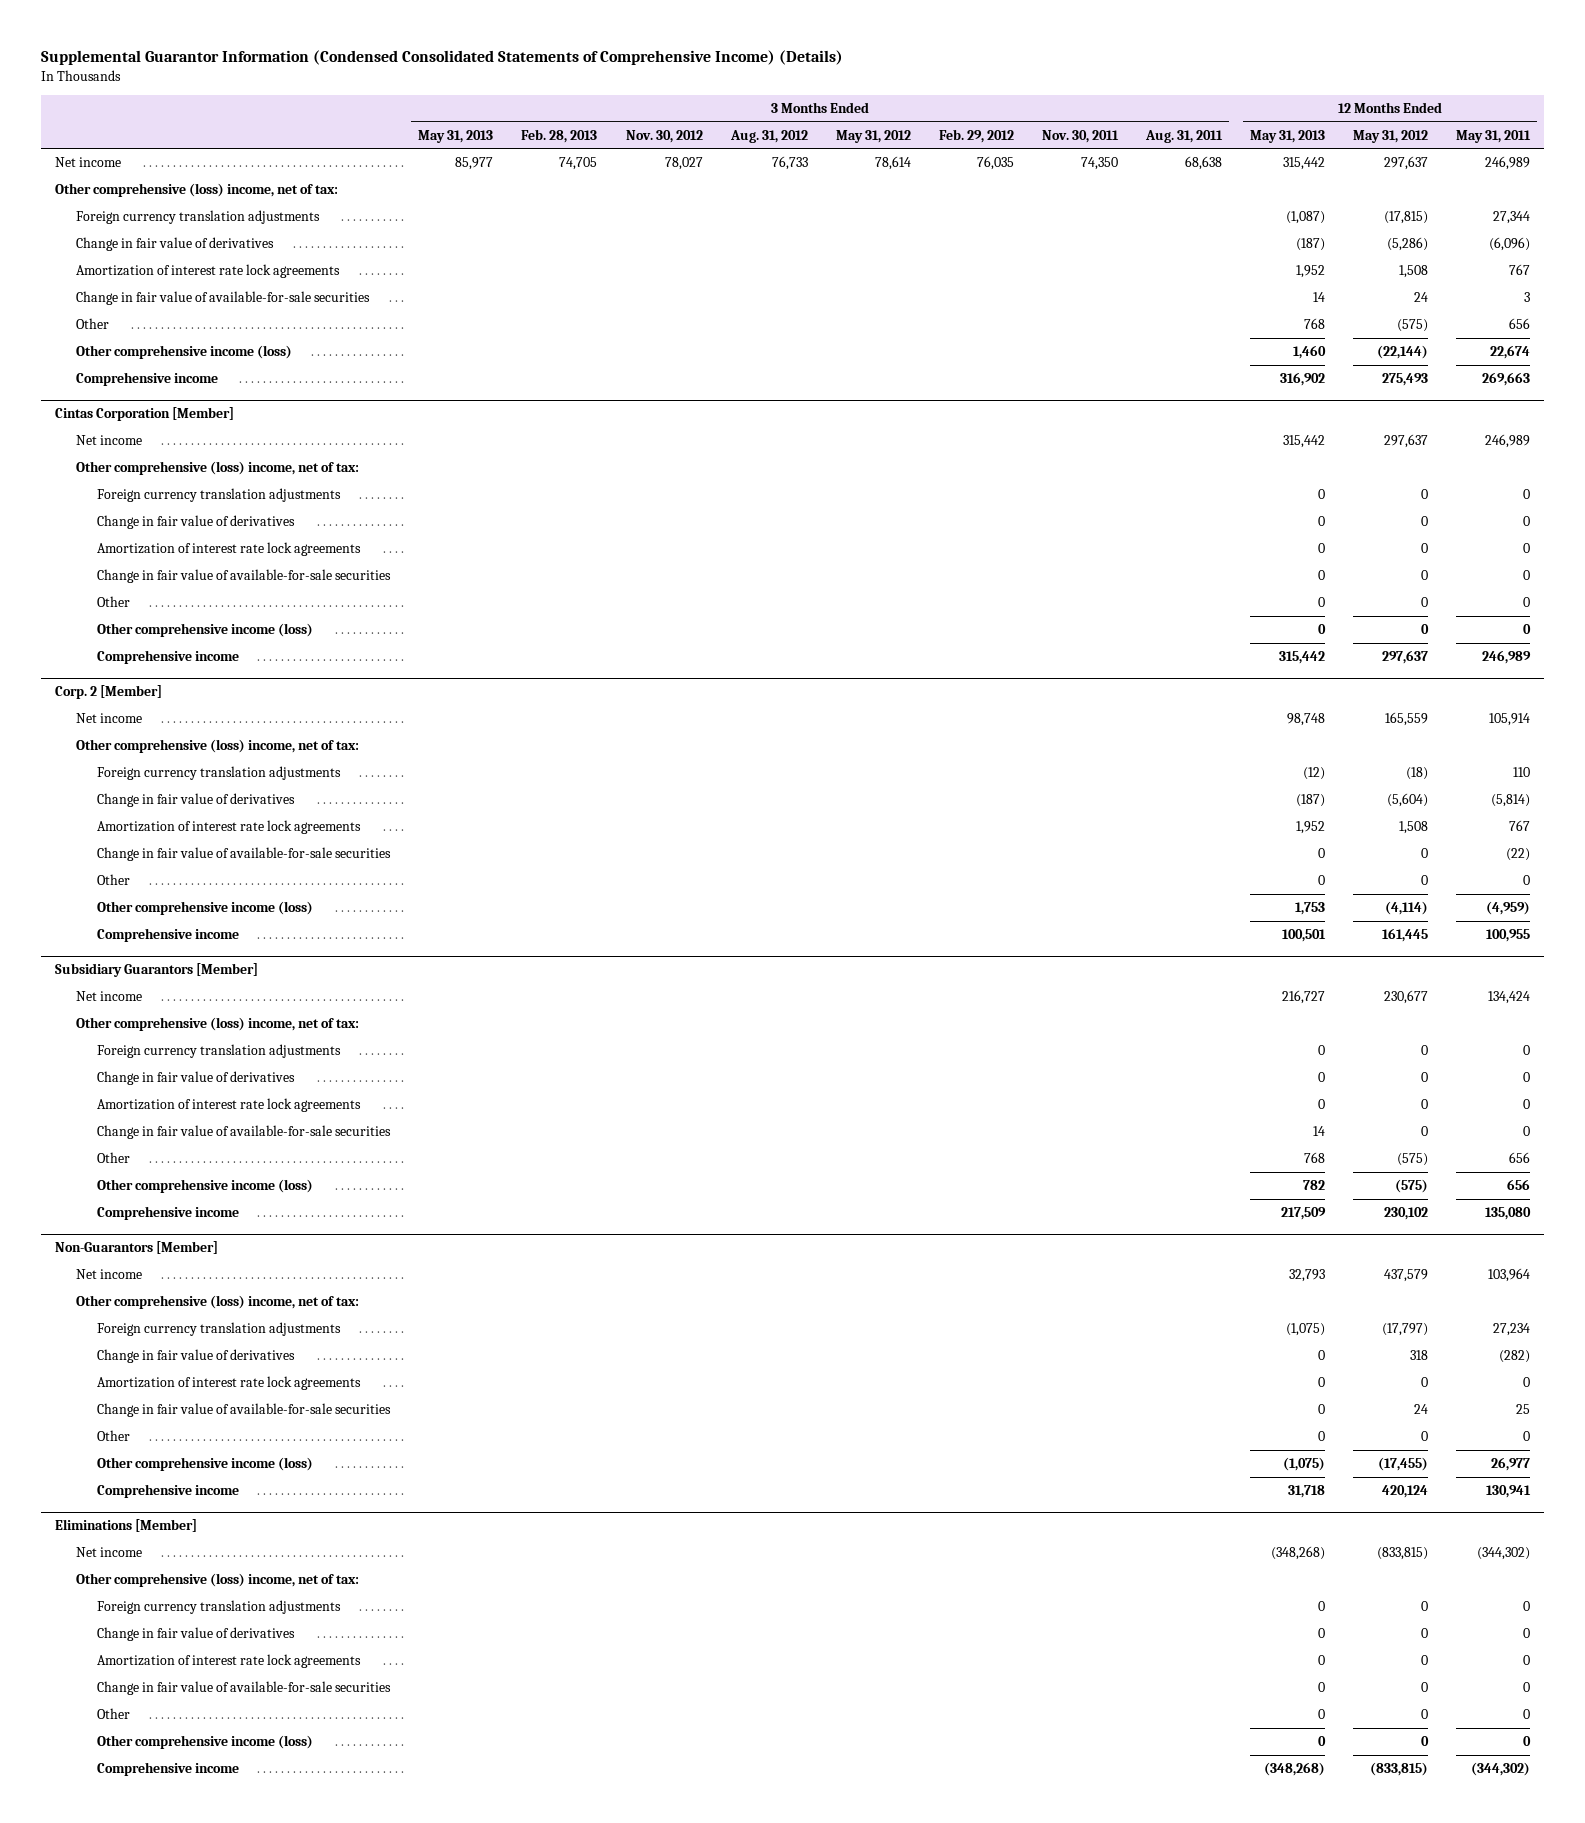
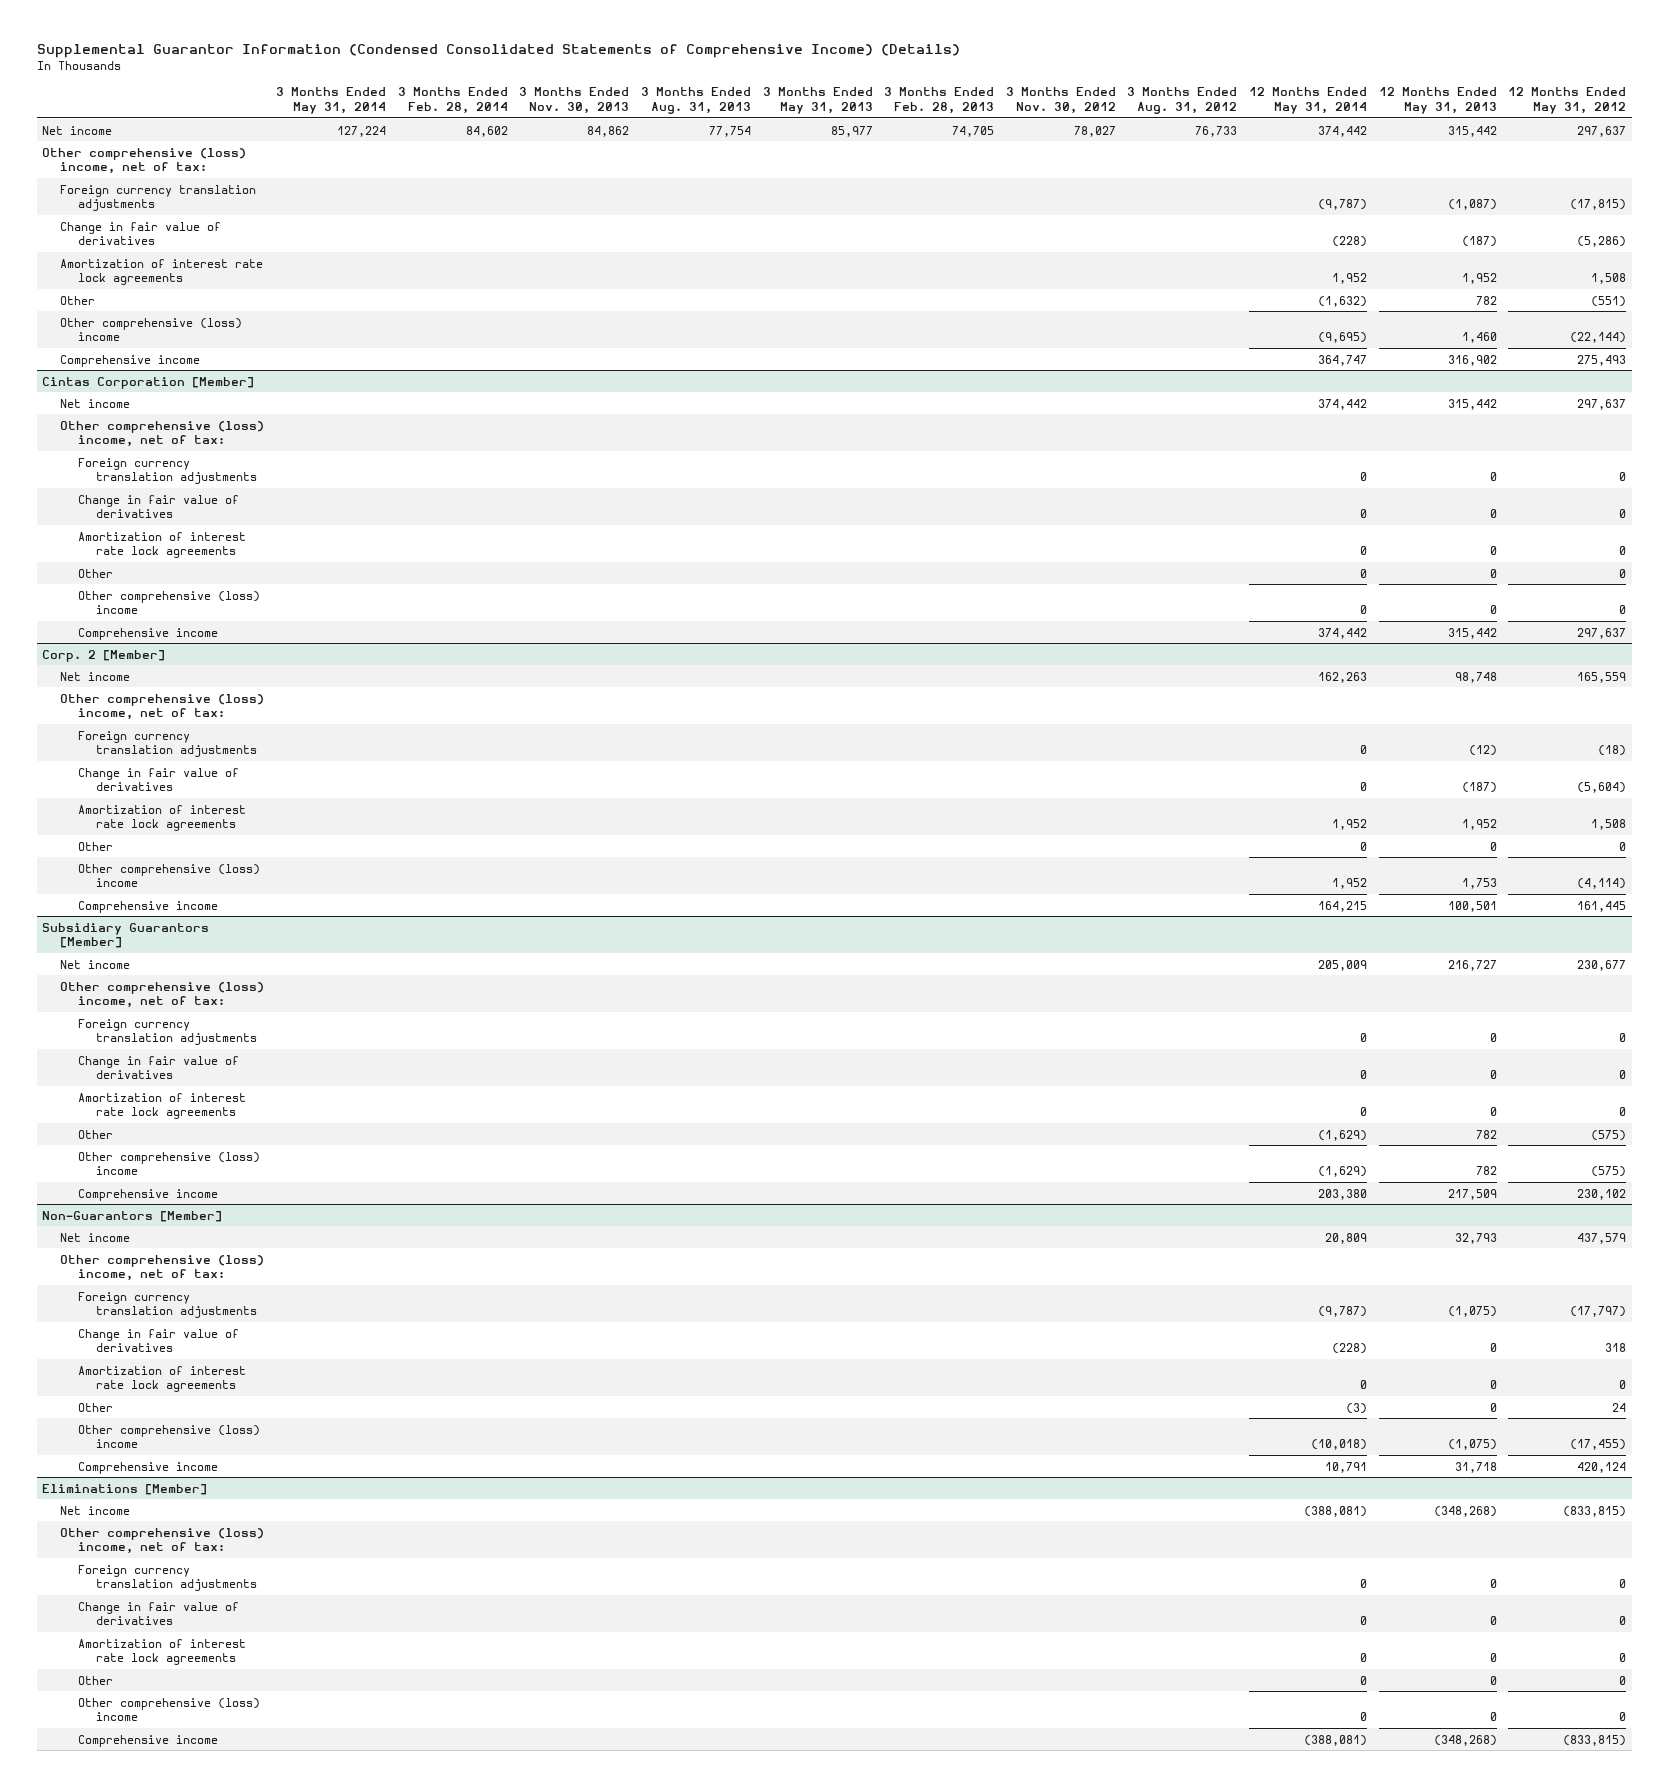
- | 3 Months Ended May 31, 2013 | 3 Months Ended Feb. 28, 2013 | 3 Months Ended Nov. 30, 2012 | 3 Months Ended Aug. 31, 2012 | 3 Months Ended May 31, 2012 | 3 Months Ended Feb. 29, 2012 | 3 Months Ended Nov. 30, 2011 | 3 Months Ended Aug. 31, 2011 | 12 Months Ended May 31, 2013 | 12 Months Ended May 31, 2012 | 12 Months Ended May 31, 2011
+ | 3 Months Ended May 31, 2014 | 3 Months Ended Feb. 28, 2014 | 3 Months Ended Nov. 30, 2013 | 3 Months Ended Aug. 31, 2013 | 3 Months Ended May 31, 2013 | 3 Months Ended Feb. 28, 2013 | 3 Months Ended Nov. 30, 2012 | 3 Months Ended Aug. 31, 2012 | 12 Months Ended May 31, 2014 | 12 Months Ended May 31, 2013 | 12 Months Ended May 31, 2012
- Change in fair value of available-for-sale securities | | | | | | | | | 14 | 24 | 3
- Other | | | | | | | | | 768 | (575) | 656
- Other comprehensive income (loss) | | | | | | | | | 1,460 | (22,144) | 22,674
+ Other | | | | | | | | | (1,632) | 782 | (551)
+ Other comprehensive (loss) income | | | | | | | | | (9,695) | 1,460 | (22,144)
@ Cintas Corporation [Member]
- Change in fair value of available-for-sale securities | | | | | | | | | 0 | 0 | 0
- Other comprehensive income (loss) | | | | | | | | | 0 | 0 | 0
+ Other comprehensive (loss) income | | | | | | | | | 0 | 0 | 0
@ Corp. 2 [Member]
- Change in fair value of available-for-sale securities | | | | | | | | | 0 | 0 | (22)
- Other comprehensive income (loss) | | | | | | | | | 1,753 | (4,114) | (4,959)
+ Other comprehensive (loss) income | | | | | | | | | 1,952 | 1,753 | (4,114)
@ Subsidiary Guarantors [Member]
- Change in fair value of available-for-sale securities | | | | | | | | | 14 | 0 | 0
- Other | | | | | | | | | 768 | (575) | 656
- Other comprehensive income (loss) | | | | | | | | | 782 | (575) | 656
+ Other | | | | | | | | | (1,629) | 782 | (575)
+ Other comprehensive (loss) income | | | | | | | | | (1,629) | 782 | (575)
@ Non-Guarantors [Member]
- Change in fair value of available-for-sale securities | | | | | | | | | 0 | 24 | 25
- Other | | | | | | | | | 0 | 0 | 0
- Other comprehensive income (loss) | | | | | | | | | (1,075) | (17,455) | 26,977
+ Other | | | | | | | | | (3) | 0 | 24
+ Other comprehensive (loss) income | | | | | | | | | (10,018) | (1,075) | (17,455)
@ Eliminations [Member]
- Change in fair value of available-for-sale securities | | | | | | | | | 0 | 0 | 0
- Other comprehensive income (loss) | | | | | | | | | 0 | 0 | 0
+ Other comprehensive (loss) income | | | | | | | | | 0 | 0 | 0

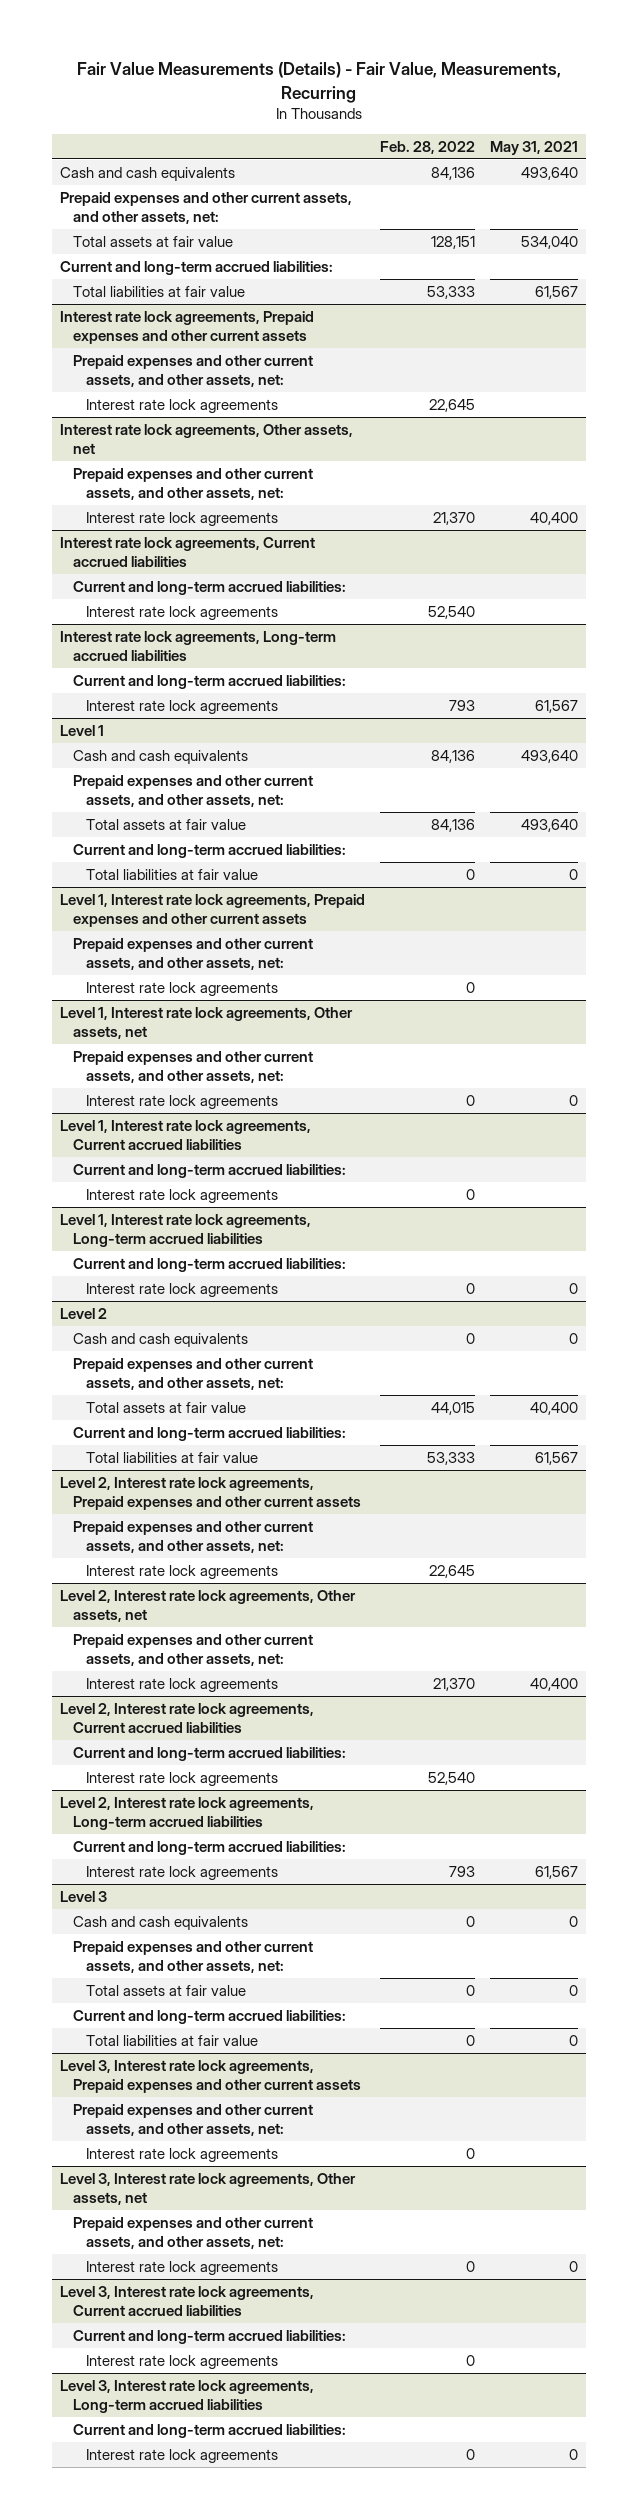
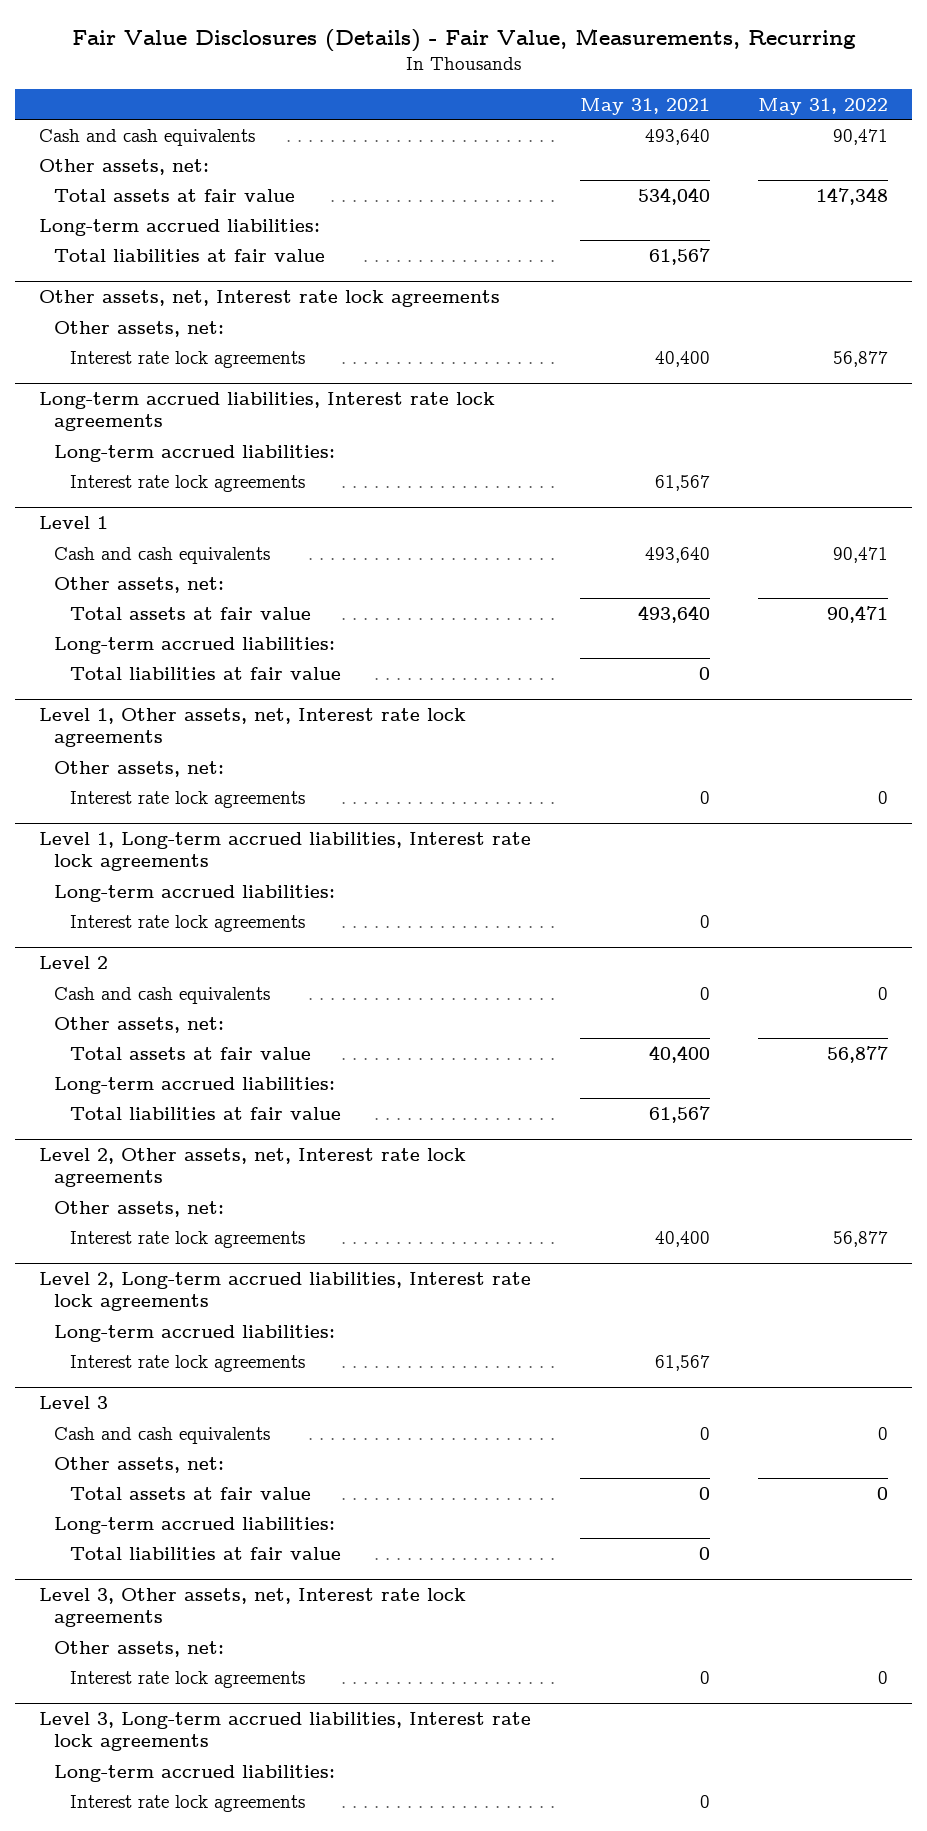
- Fair Value Measurements (Details) - Fair Value, Measurements, Recurring
+ Fair Value Disclosures (Details) - Fair Value, Measurements, Recurring
- | Feb. 28, 2022 | May 31, 2021
+ | May 31, 2021 | May 31, 2022
- Prepaid expenses and other current assets, and other assets, net:
+ Other assets, net:
- Current and long-term accrued liabilities:
+ Long-term accrued liabilities:
- Interest rate lock agreements, Prepaid expenses and other current assets
- Prepaid expenses and other current assets, and other assets, net:
- Interest rate lock agreements | 22,645 |
- Interest rate lock agreements, Other assets, net
- Prepaid expenses and other current assets, and other assets, net:
+ Other assets, net, Interest rate lock agreements
+ Other assets, net:
- Interest rate lock agreements, Current accrued liabilities
- Current and long-term accrued liabilities:
- Interest rate lock agreements | 52,540 |
- Interest rate lock agreements, Long-term accrued liabilities
- Current and long-term accrued liabilities:
+ Long-term accrued liabilities, Interest rate lock agreements
+ Long-term accrued liabilities:
@ Level 1
- Prepaid expenses and other current assets, and other assets, net:
+ Other assets, net:
- Current and long-term accrued liabilities:
+ Long-term accrued liabilities:
- Level 1, Interest rate lock agreements, Prepaid expenses and other current assets
- Prepaid expenses and other current assets, and other assets, net:
- Interest rate lock agreements | 0 |
- Level 1, Interest rate lock agreements, Other assets, net
- Prepaid expenses and other current assets, and other assets, net:
+ Level 1, Other assets, net, Interest rate lock agreements
+ Other assets, net:
- Level 1, Interest rate lock agreements, Current accrued liabilities
- Current and long-term accrued liabilities:
- Interest rate lock agreements | 0 |
- Level 1, Interest rate lock agreements, Long-term accrued liabilities
- Current and long-term accrued liabilities:
+ Level 1, Long-term accrued liabilities, Interest rate lock agreements
+ Long-term accrued liabilities:
@ Level 2
- Prepaid expenses and other current assets, and other assets, net:
+ Other assets, net:
- Current and long-term accrued liabilities:
+ Long-term accrued liabilities:
- Level 2, Interest rate lock agreements, Prepaid expenses and other current assets
- Prepaid expenses and other current assets, and other assets, net:
- Interest rate lock agreements | 22,645 |
- Level 2, Interest rate lock agreements, Other assets, net
- Prepaid expenses and other current assets, and other assets, net:
+ Level 2, Other assets, net, Interest rate lock agreements
+ Other assets, net:
- Level 2, Interest rate lock agreements, Current accrued liabilities
- Current and long-term accrued liabilities:
- Interest rate lock agreements | 52,540 |
- Level 2, Interest rate lock agreements, Long-term accrued liabilities
- Current and long-term accrued liabilities:
+ Level 2, Long-term accrued liabilities, Interest rate lock agreements
+ Long-term accrued liabilities:
@ Level 3
- Prepaid expenses and other current assets, and other assets, net:
+ Other assets, net:
- Current and long-term accrued liabilities:
+ Long-term accrued liabilities:
- Level 3, Interest rate lock agreements, Prepaid expenses and other current assets
- Prepaid expenses and other current assets, and other assets, net:
- Interest rate lock agreements | 0 |
- Level 3, Interest rate lock agreements, Other assets, net
- Prepaid expenses and other current assets, and other assets, net:
+ Level 3, Other assets, net, Interest rate lock agreements
+ Other assets, net:
- Level 3, Interest rate lock agreements, Current accrued liabilities
- Current and long-term accrued liabilities:
- Interest rate lock agreements | 0 |
- Level 3, Interest rate lock agreements, Long-term accrued liabilities
- Current and long-term accrued liabilities:
+ Level 3, Long-term accrued liabilities, Interest rate lock agreements
+ Long-term accrued liabilities:

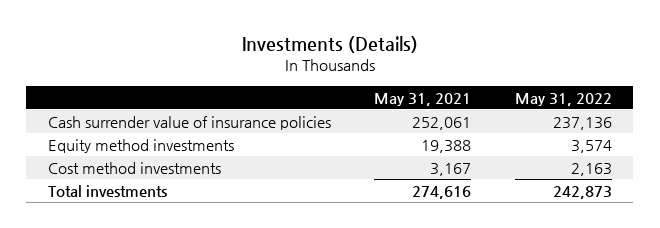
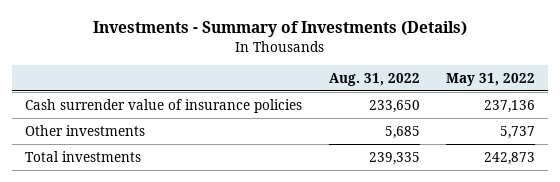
- Investments (Details)
+ Investments - Summary of Investments (Details)
- | May 31, 2021 | May 31, 2022
+ | Aug. 31, 2022 | May 31, 2022
- Equity method investments | 19,388 | 3,574
- Cost method investments | 3,167 | 2,163
+ Other investments | 5,685 | 5,737

